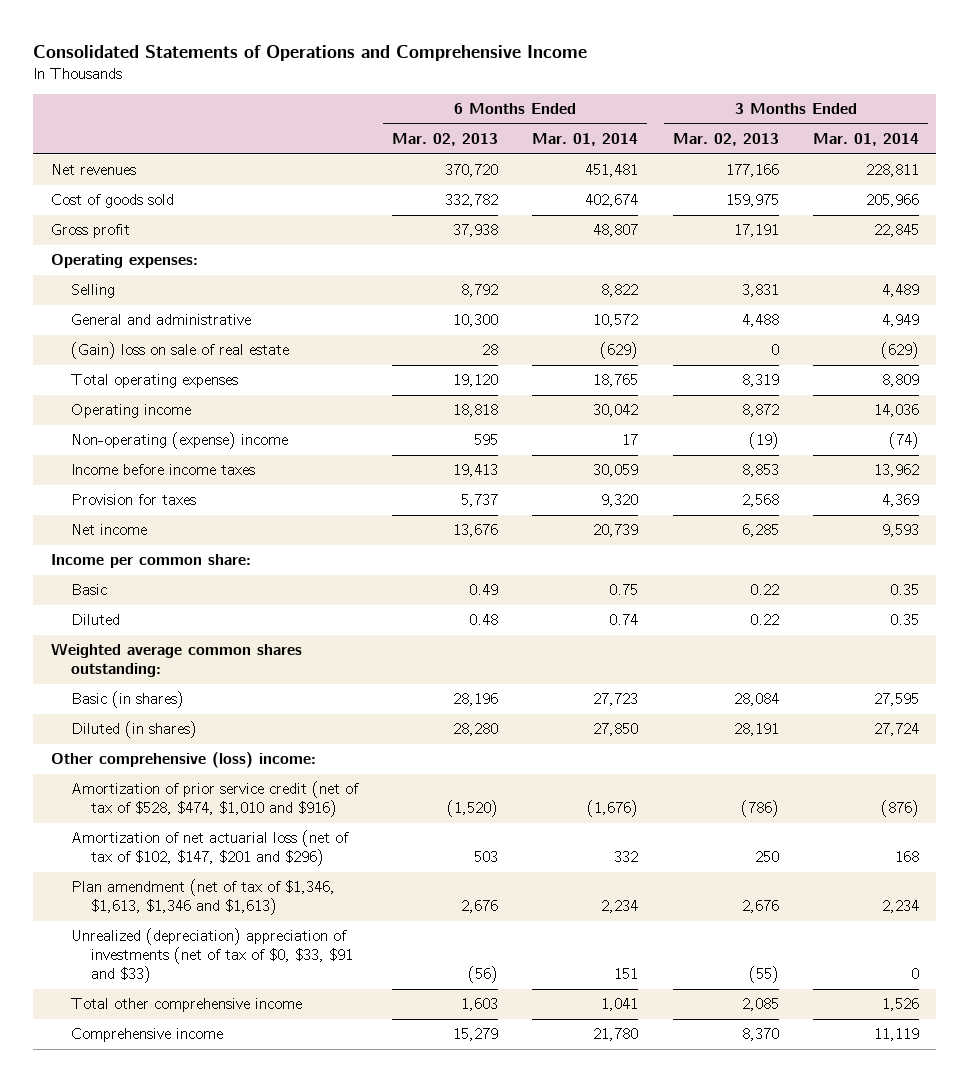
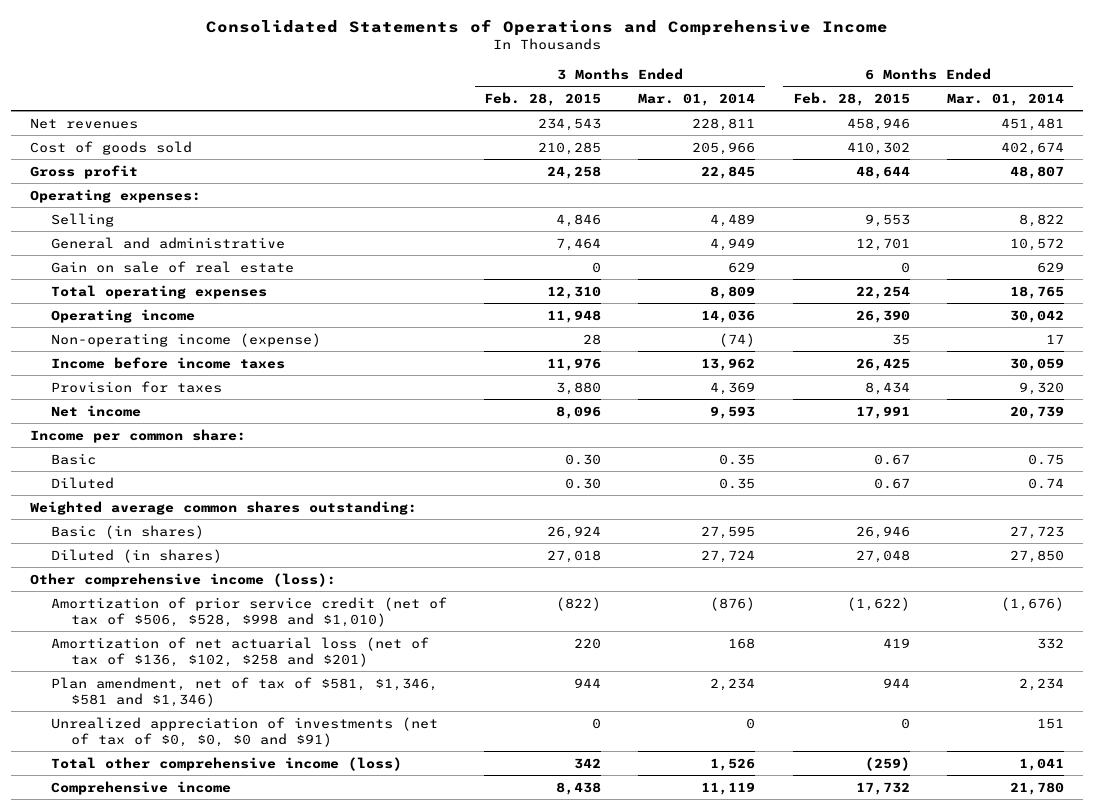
- | 6 Months Ended Mar. 02, 2013 | 6 Months Ended Mar. 01, 2014 | 3 Months Ended Mar. 02, 2013 | 3 Months Ended Mar. 01, 2014
+ | 3 Months Ended Feb. 28, 2015 | 3 Months Ended Mar. 01, 2014 | 6 Months Ended Feb. 28, 2015 | 6 Months Ended Mar. 01, 2014
- (Gain) loss on sale of real estate | 28 | (629) | 0 | (629)
+ Gain on sale of real estate | 0 | 629 | 0 | 629
- Non-operating (expense) income | 595 | 17 | (19) | (74)
+ Non-operating income (expense) | 28 | (74) | 35 | 17
- Other comprehensive (loss) income:
- Amortization of prior service credit (net of tax of $528, $474, $1,010 and $916) | (1,520) | (1,676) | (786) | (876)
- Amortization of net actuarial loss (net of tax of $102, $147, $201 and $296) | 503 | 332 | 250 | 168
- Plan amendment (net of tax of $1,346, $1,613, $1,346 and $1,613) | 2,676 | 2,234 | 2,676 | 2,234
- Unrealized (depreciation) appreciation of investments (net of tax of $0, $33, $91 and $33) | (56) | 151 | (55) | 0
- Total other comprehensive income | 1,603 | 1,041 | 2,085 | 1,526
+ Other comprehensive income (loss):
+ Amortization of prior service credit (net of tax of $506, $528, $998 and $1,010) | (822) | (876) | (1,622) | (1,676)
+ Amortization of net actuarial loss (net of tax of $136, $102, $258 and $201) | 220 | 168 | 419 | 332
+ Plan amendment, net of tax of $581, $1,346, $581 and $1,346) | 944 | 2,234 | 944 | 2,234
+ Unrealized appreciation of investments (net of tax of $0, $0, $0 and $91) | 0 | 0 | 0 | 151
+ Total other comprehensive income (loss) | 342 | 1,526 | (259) | 1,041

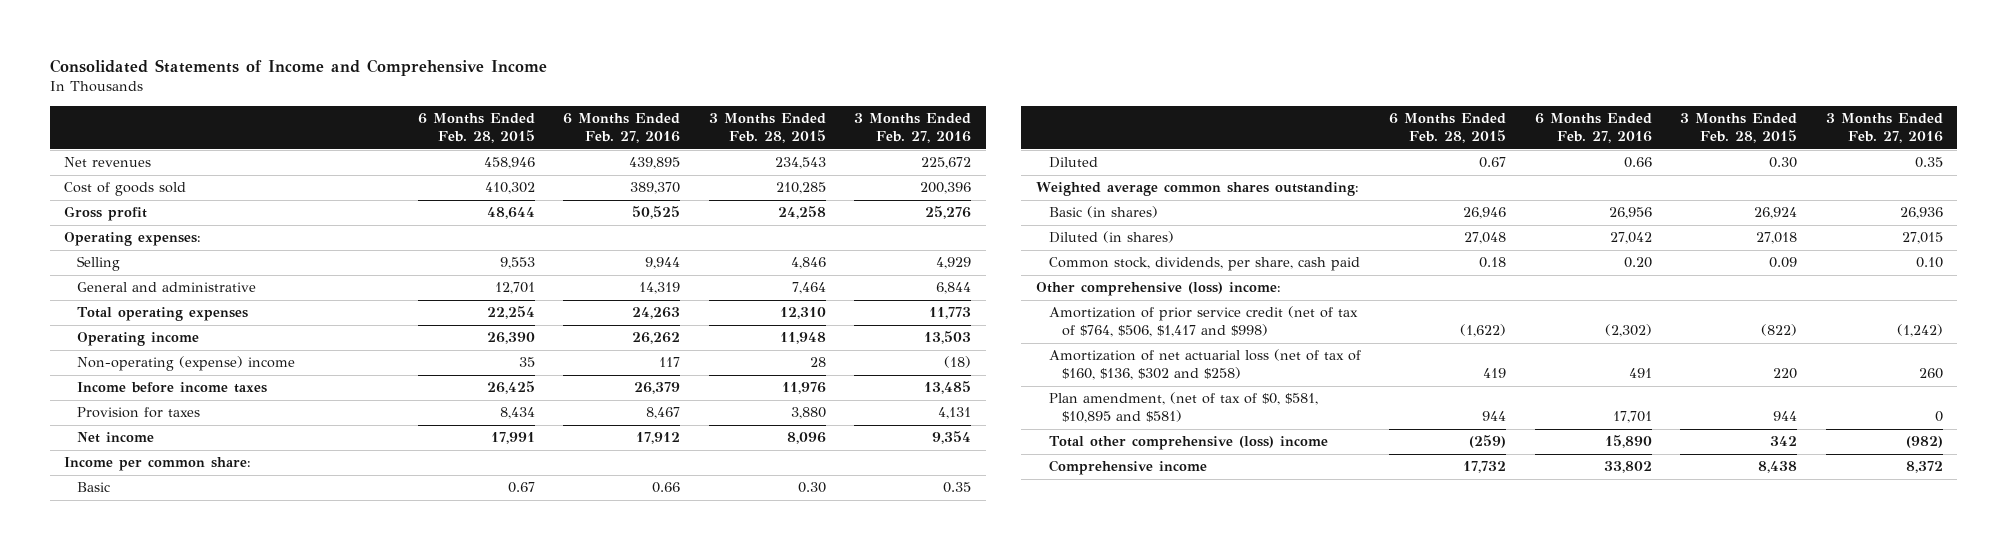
- Consolidated Statements of Operations and Comprehensive Income
+ Consolidated Statements of Income and Comprehensive Income
- | 3 Months Ended Feb. 28, 2015 | 3 Months Ended Mar. 01, 2014 | 6 Months Ended Feb. 28, 2015 | 6 Months Ended Mar. 01, 2014
+ | 6 Months Ended Feb. 28, 2015 | 6 Months Ended Feb. 27, 2016 | 3 Months Ended Feb. 28, 2015 | 3 Months Ended Feb. 27, 2016
- Gain on sale of real estate | 0 | 629 | 0 | 629
- Non-operating income (expense) | 28 | (74) | 35 | 17
+ Non-operating (expense) income | 35 | 117 | 28 | (18)
- Other comprehensive income (loss):
- Amortization of prior service credit (net of tax of $506, $528, $998 and $1,010) | (822) | (876) | (1,622) | (1,676)
- Amortization of net actuarial loss (net of tax of $136, $102, $258 and $201) | 220 | 168 | 419 | 332
- Plan amendment, net of tax of $581, $1,346, $581 and $1,346) | 944 | 2,234 | 944 | 2,234
- Unrealized appreciation of investments (net of tax of $0, $0, $0 and $91) | 0 | 0 | 0 | 151
- Total other comprehensive income (loss) | 342 | 1,526 | (259) | 1,041
+ Common stock, dividends, per share, cash paid | 0.18 | 0.20 | 0.09 | 0.10
+ Other comprehensive (loss) income:
+ Amortization of prior service credit (net of tax of $764, $506, $1,417 and $998) | (1,622) | (2,302) | (822) | (1,242)
+ Amortization of net actuarial loss (net of tax of $160, $136, $302 and $258) | 419 | 491 | 220 | 260
+ Plan amendment, (net of tax of $0, $581, $10,895 and $581) | 944 | 17,701 | 944 | 0
+ Total other comprehensive (loss) income | (259) | 15,890 | 342 | (982)

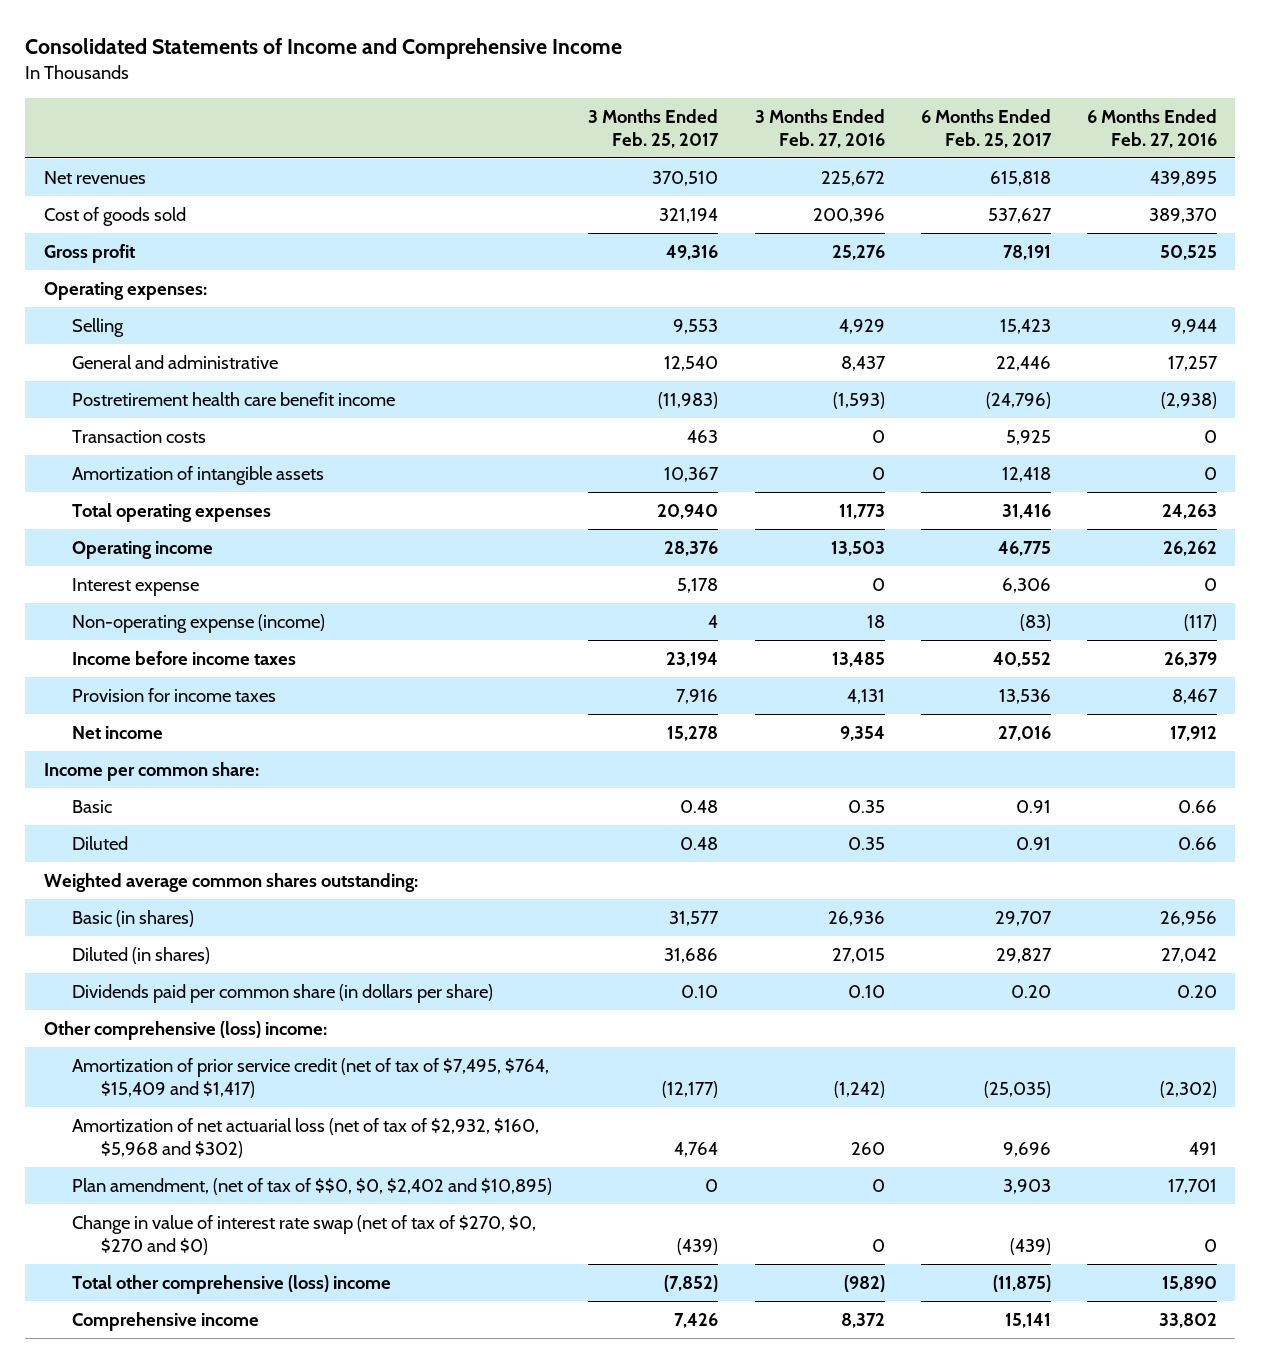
- | 6 Months Ended Feb. 28, 2015 | 6 Months Ended Feb. 27, 2016 | 3 Months Ended Feb. 28, 2015 | 3 Months Ended Feb. 27, 2016
+ | 3 Months Ended Feb. 25, 2017 | 3 Months Ended Feb. 27, 2016 | 6 Months Ended Feb. 25, 2017 | 6 Months Ended Feb. 27, 2016
- General and administrative | 12,701 | 14,319 | 7,464 | 6,844
+ General and administrative | 12,540 | 8,437 | 22,446 | 17,257
+ Postretirement health care benefit income | (11,983) | (1,593) | (24,796) | (2,938)
+ Transaction costs | 463 | 0 | 5,925 | 0
+ Amortization of intangible assets | 10,367 | 0 | 12,418 | 0
- Non-operating (expense) income | 35 | 117 | 28 | (18)
+ Interest expense | 5,178 | 0 | 6,306 | 0
+ Non-operating expense (income) | 4 | 18 | (83) | (117)
- Provision for taxes | 8,434 | 8,467 | 3,880 | 4,131
+ Provision for income taxes | 7,916 | 4,131 | 13,536 | 8,467
- Common stock, dividends, per share, cash paid | 0.18 | 0.20 | 0.09 | 0.10
+ Dividends paid per common share (in dollars per share) | 0.10 | 0.10 | 0.20 | 0.20
- Amortization of prior service credit (net of tax of $764, $506, $1,417 and $998) | (1,622) | (2,302) | (822) | (1,242)
- Amortization of net actuarial loss (net of tax of $160, $136, $302 and $258) | 419 | 491 | 220 | 260
- Plan amendment, (net of tax of $0, $581, $10,895 and $581) | 944 | 17,701 | 944 | 0
+ Amortization of prior service credit (net of tax of $7,495, $764, $15,409 and $1,417) | (12,177) | (1,242) | (25,035) | (2,302)
+ Amortization of net actuarial loss (net of tax of $2,932, $160, $5,968 and $302) | 4,764 | 260 | 9,696 | 491
+ Plan amendment, (net of tax of $$0, $0, $2,402 and $10,895) | 0 | 0 | 3,903 | 17,701
+ Change in value of interest rate swap (net of tax of $270, $0, $270 and $0) | (439) | 0 | (439) | 0

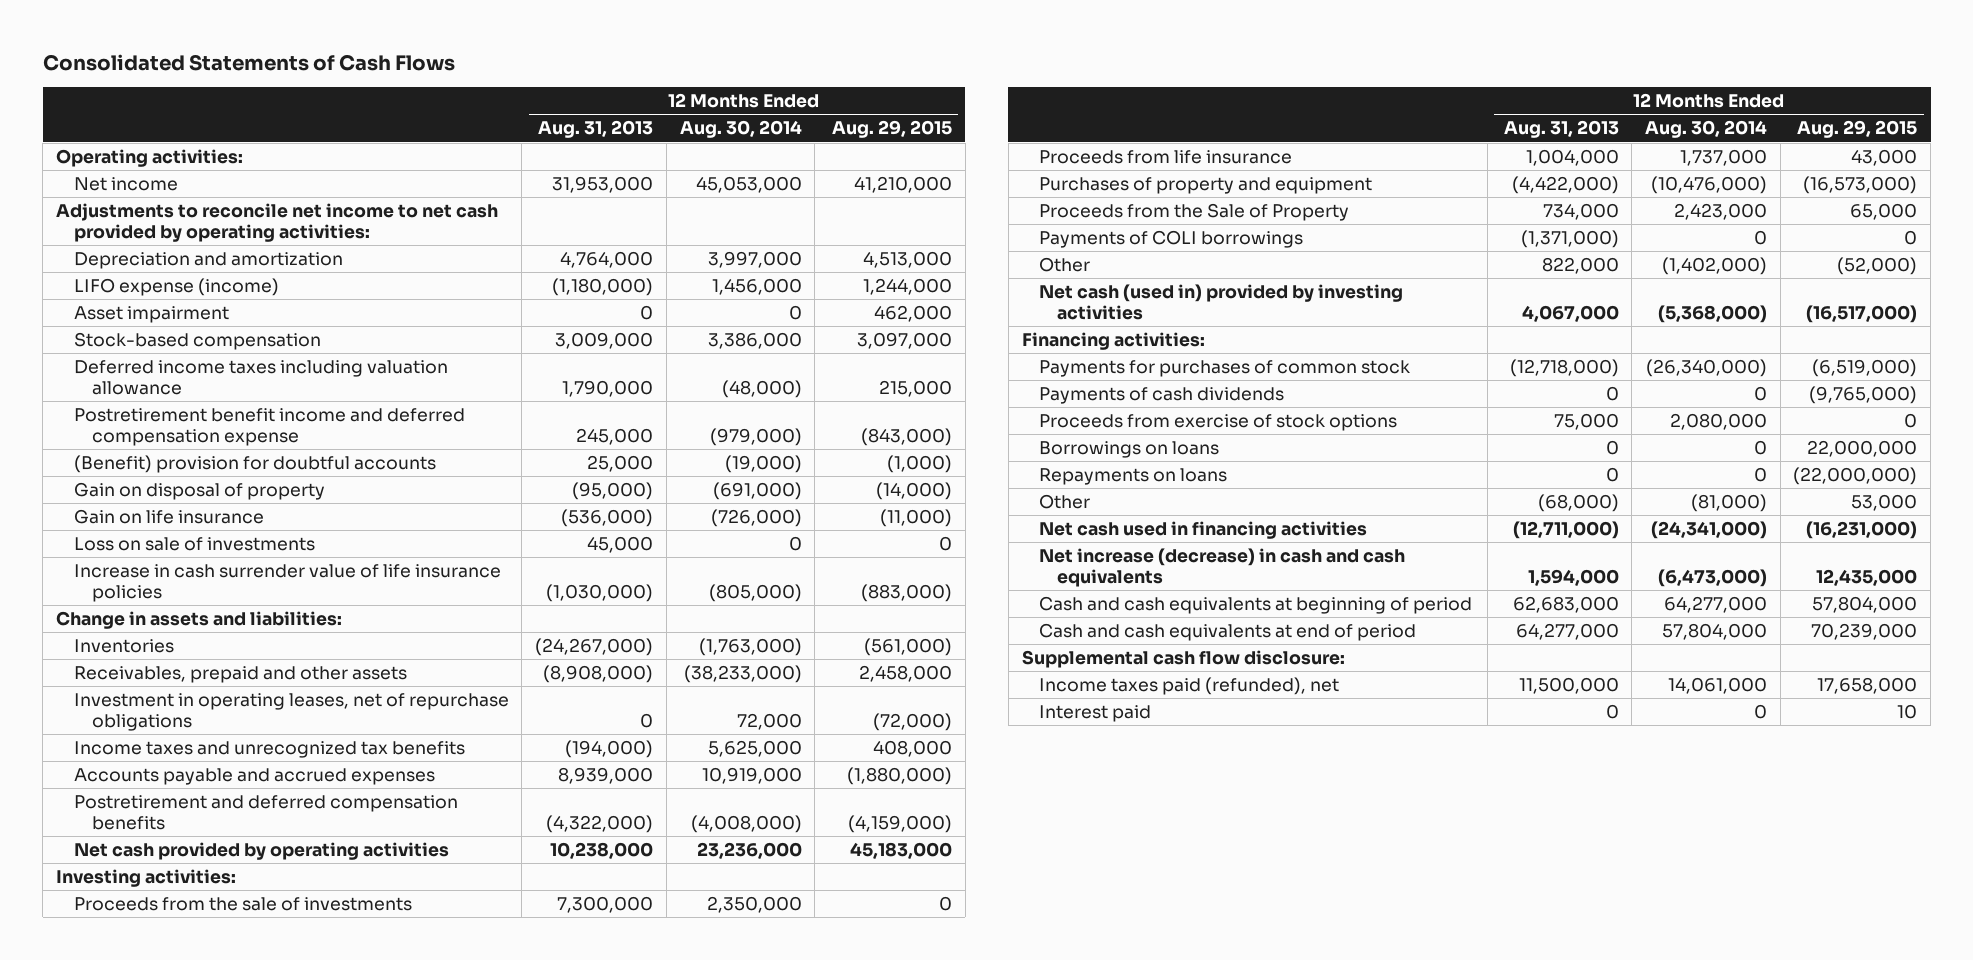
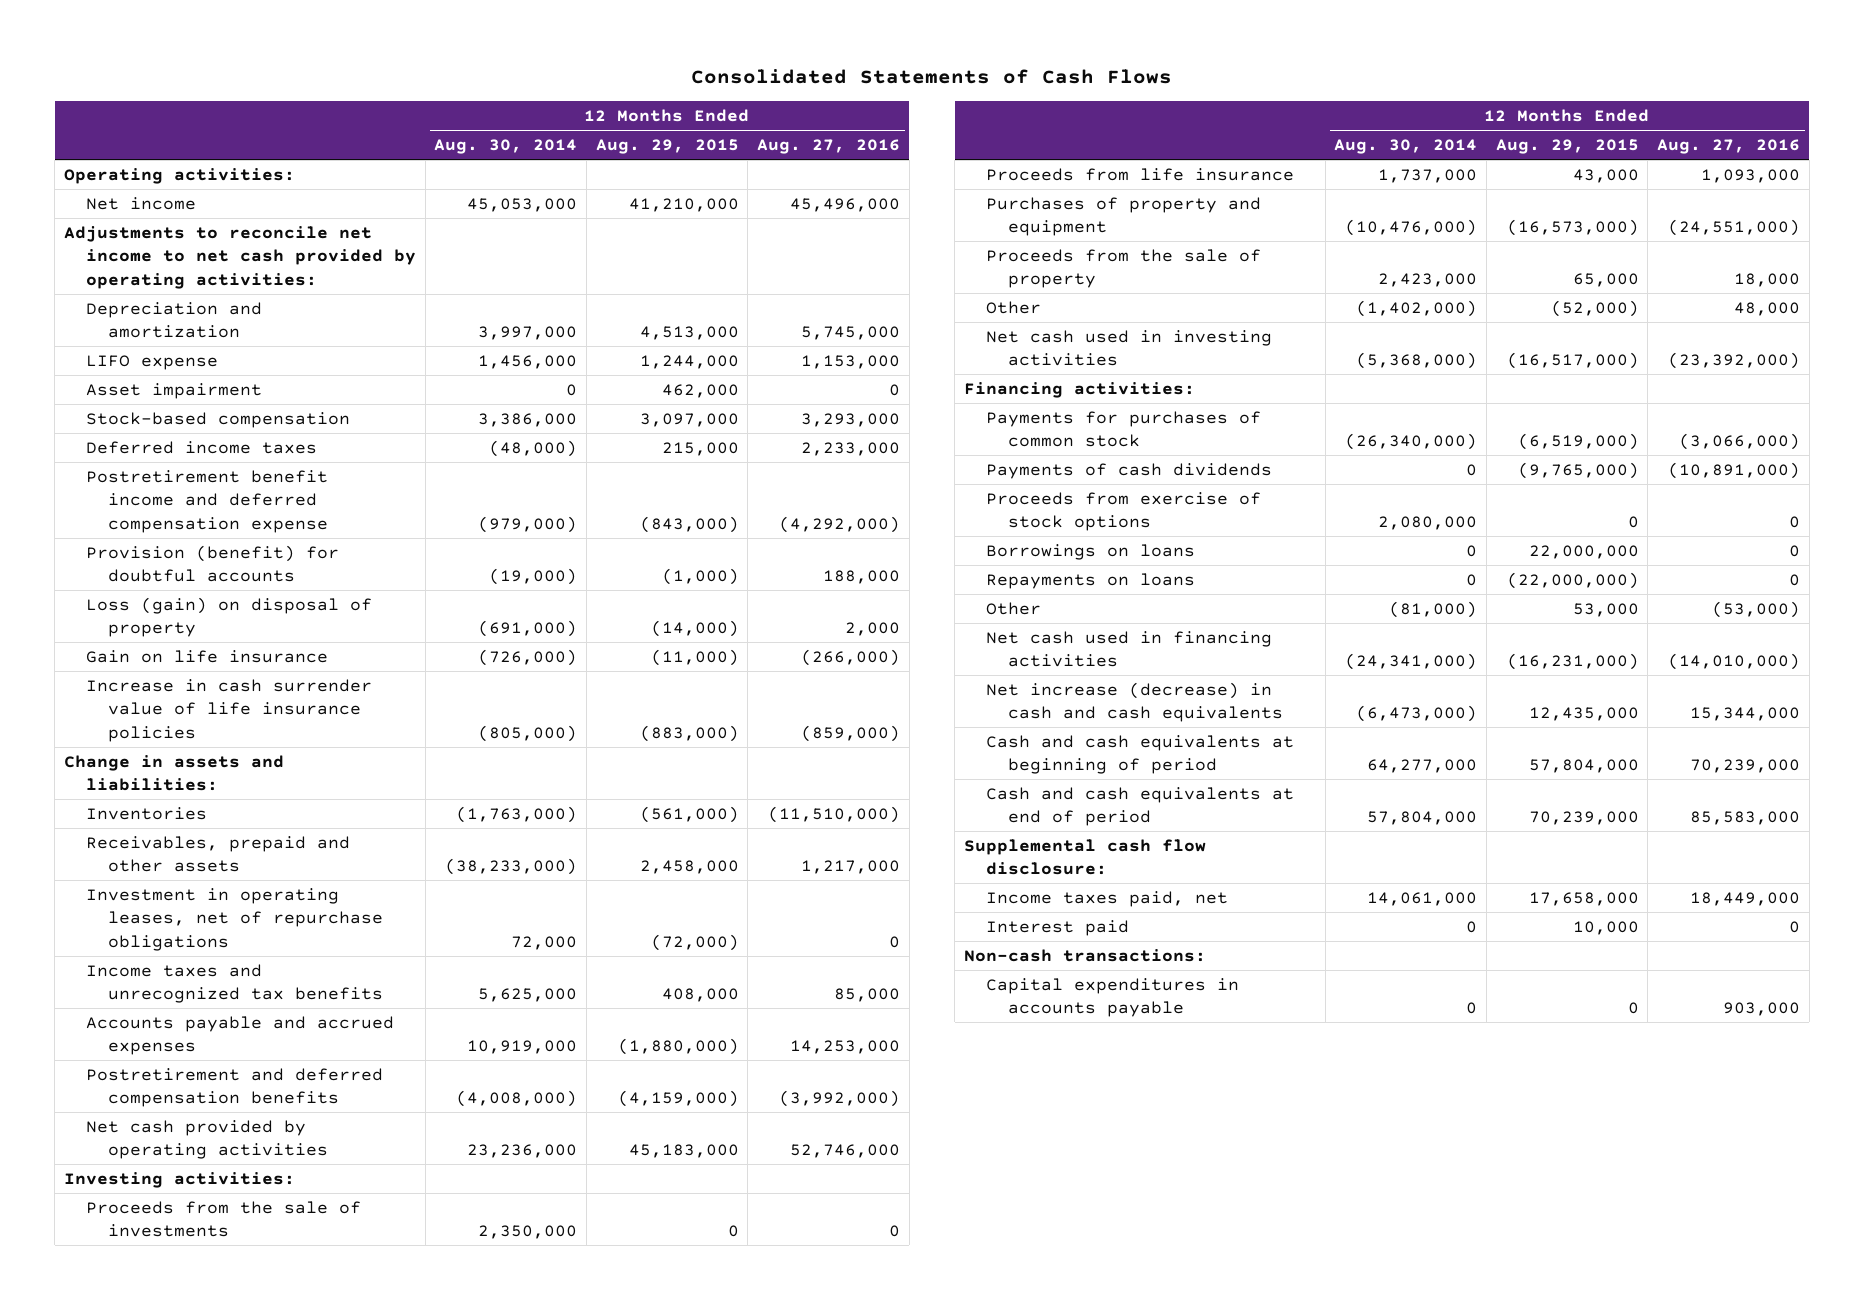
- | 12 Months Ended Aug. 31, 2013 | 12 Months Ended Aug. 30, 2014 | 12 Months Ended Aug. 29, 2015
+ | 12 Months Ended Aug. 30, 2014 | 12 Months Ended Aug. 29, 2015 | 12 Months Ended Aug. 27, 2016
- LIFO expense (income) | (1,180,000) | 1,456,000 | 1,244,000
+ LIFO expense | 1,456,000 | 1,244,000 | 1,153,000
- Deferred income taxes including valuation allowance | 1,790,000 | (48,000) | 215,000
+ Deferred income taxes | (48,000) | 215,000 | 2,233,000
- (Benefit) provision for doubtful accounts | 25,000 | (19,000) | (1,000)
- Gain on disposal of property | (95,000) | (691,000) | (14,000)
+ Provision (benefit) for doubtful accounts | (19,000) | (1,000) | 188,000
+ Loss (gain) on disposal of property | (691,000) | (14,000) | 2,000
- Loss on sale of investments | 45,000 | 0 | 0
- Proceeds from the Sale of Property | 734,000 | 2,423,000 | 65,000
- Payments of COLI borrowings | (1,371,000) | 0 | 0
+ Proceeds from the sale of property | 2,423,000 | 65,000 | 18,000
- Net cash (used in) provided by investing activities | 4,067,000 | (5,368,000) | (16,517,000)
+ Net cash used in investing activities | (5,368,000) | (16,517,000) | (23,392,000)
- Income taxes paid (refunded), net | 11,500,000 | 14,061,000 | 17,658,000
- Interest paid | 0 | 0 | 10
+ Income taxes paid, net | 14,061,000 | 17,658,000 | 18,449,000
+ Interest paid | 0 | 10,000 | 0
+ Non-cash transactions:
+ Capital expenditures in accounts payable | 0 | 0 | 903,000

